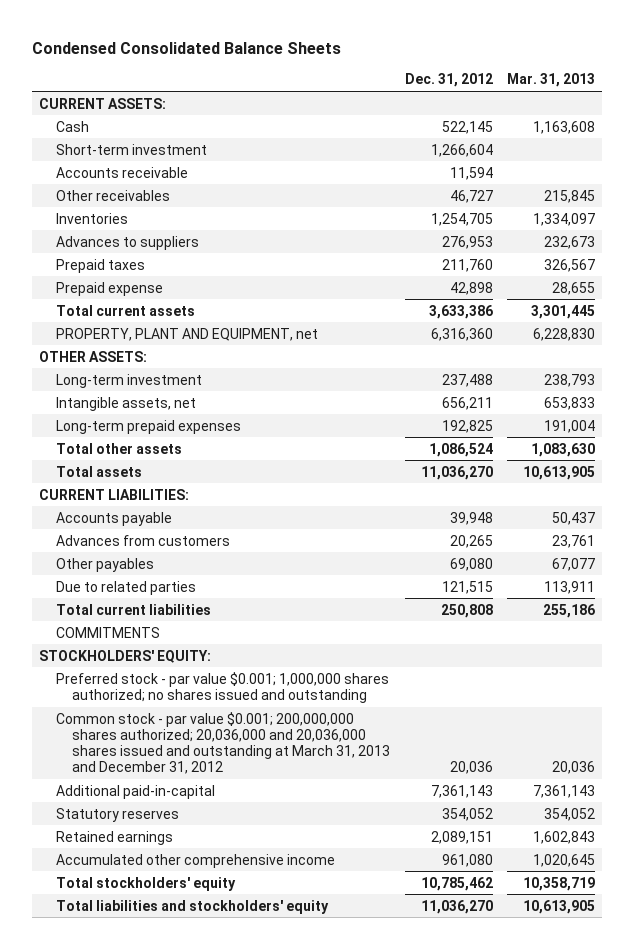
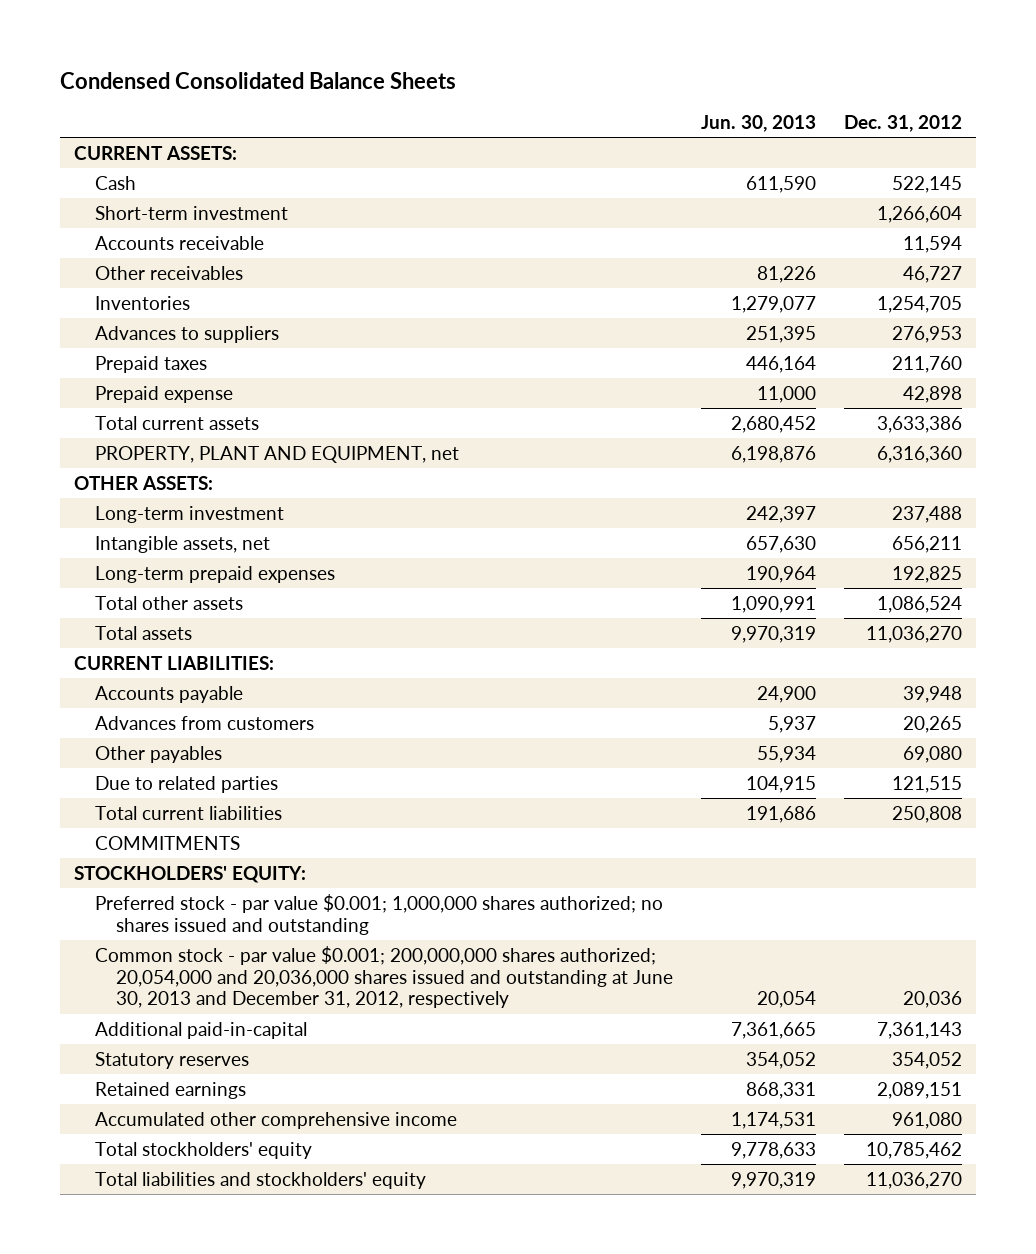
- | Dec. 31, 2012 | Mar. 31, 2013
+ | Jun. 30, 2013 | Dec. 31, 2012
- Common stock - par value $0.001; 200,000,000 shares authorized; 20,036,000 and 20,036,000 shares issued and outstanding at March 31, 2013 and December 31, 2012 | 20,036 | 20,036
+ Common stock - par value $0.001; 200,000,000 shares authorized; 20,054,000 and 20,036,000 shares issued and outstanding at June 30, 2013 and December 31, 2012, respectively | 20,054 | 20,036

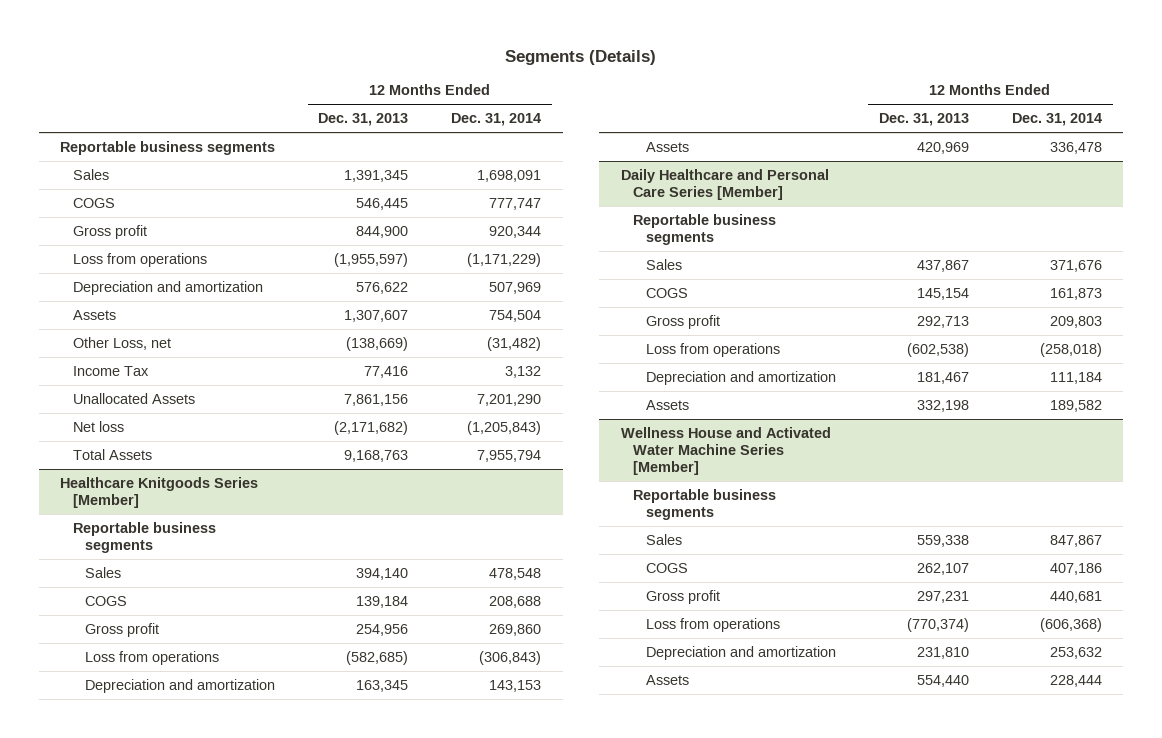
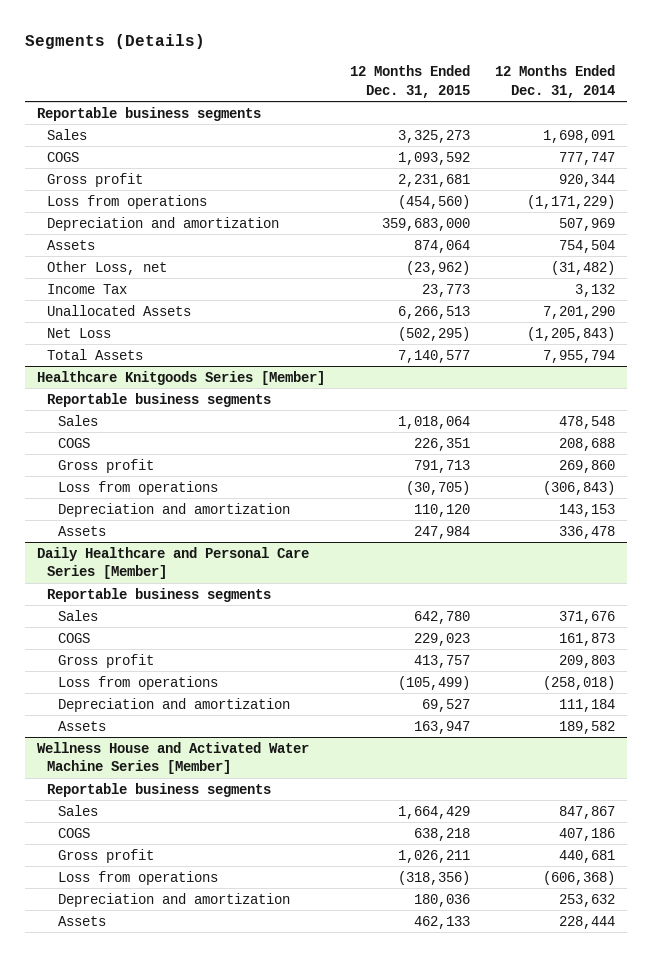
- | 12 Months Ended Dec. 31, 2013 | 12 Months Ended Dec. 31, 2014
+ | 12 Months Ended Dec. 31, 2015 | 12 Months Ended Dec. 31, 2014
- Net loss | (2,171,682) | (1,205,843)
+ Net Loss | (502,295) | (1,205,843)

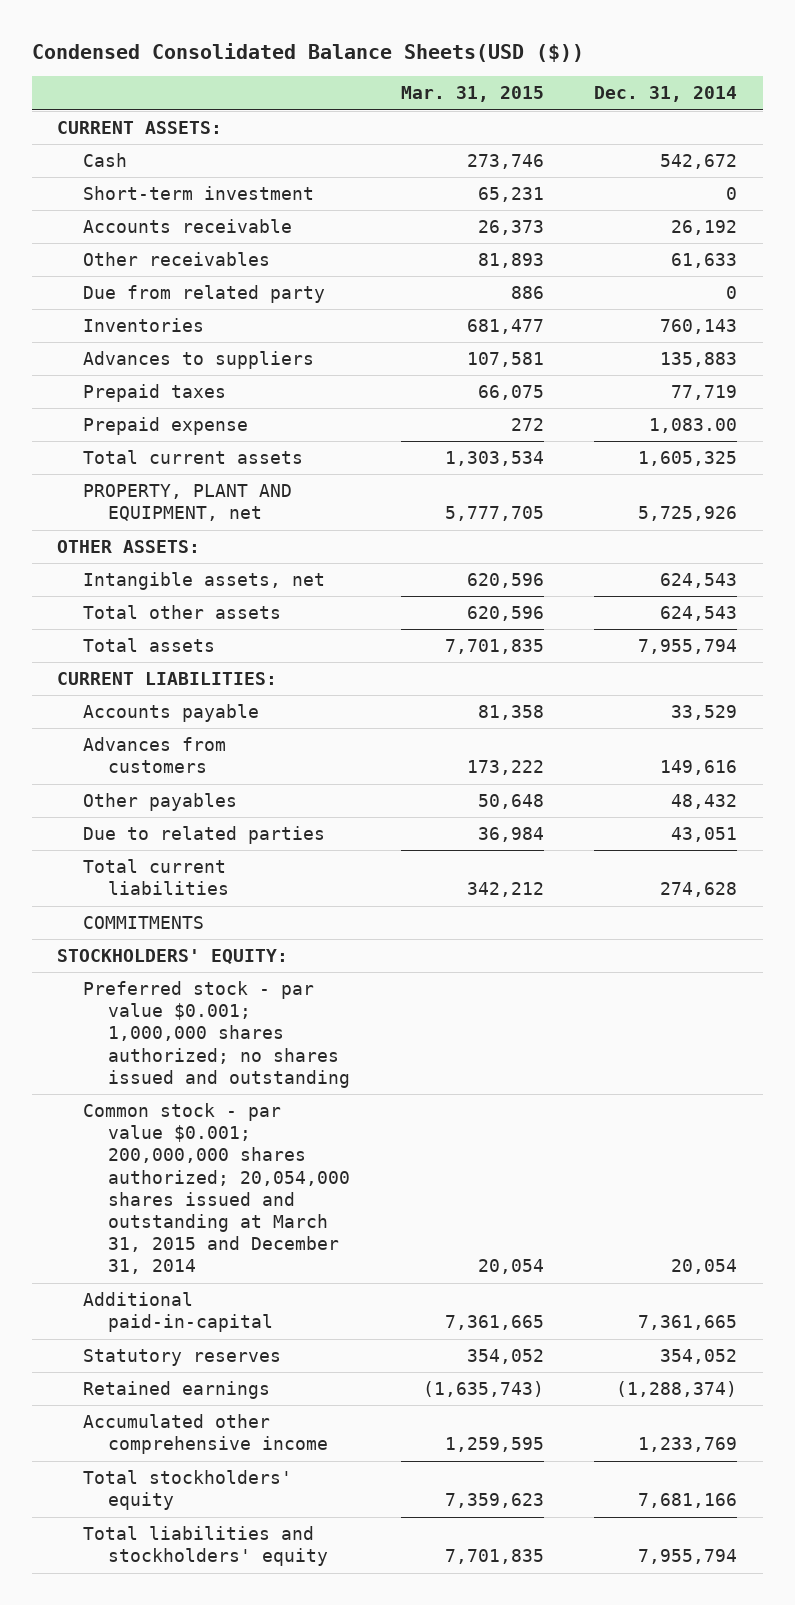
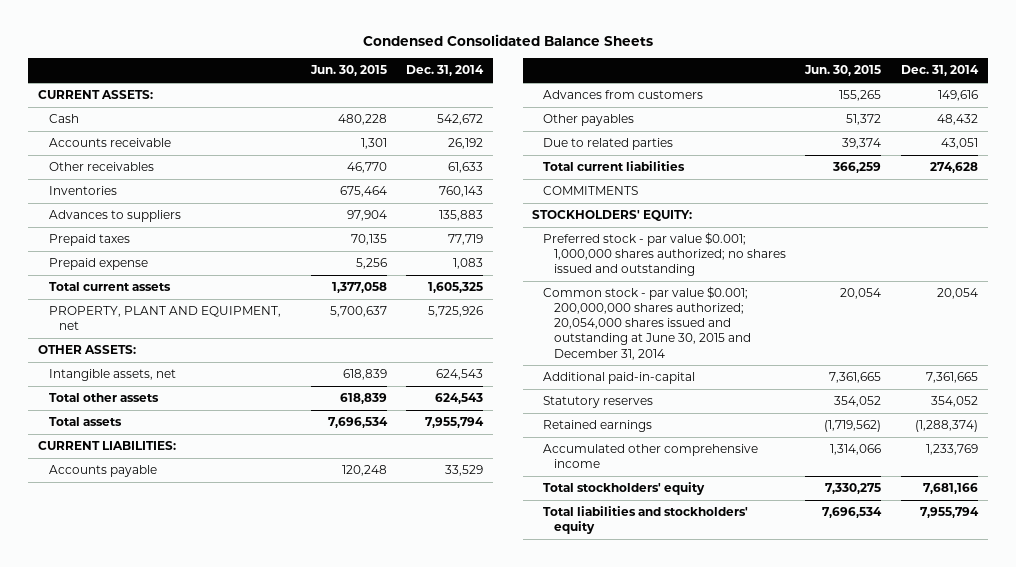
- Condensed Consolidated Balance Sheets(USD ($))
+ Condensed Consolidated Balance Sheets
- | Mar. 31, 2015 | Dec. 31, 2014
+ | Jun. 30, 2015 | Dec. 31, 2014
- Short-term investment | 65,231 | 0
- Due from related party | 886 | 0
- Prepaid expense | 272 | 1,083.00
+ Prepaid expense | 5,256 | 1,083
- Common stock - par value $0.001; 200,000,000 shares authorized; 20,054,000 shares issued and outstanding at March 31, 2015 and December 31, 2014 | 20,054 | 20,054
+ Common stock - par value $0.001; 200,000,000 shares authorized; 20,054,000 shares issued and outstanding at June 30, 2015 and December 31, 2014 | 20,054 | 20,054

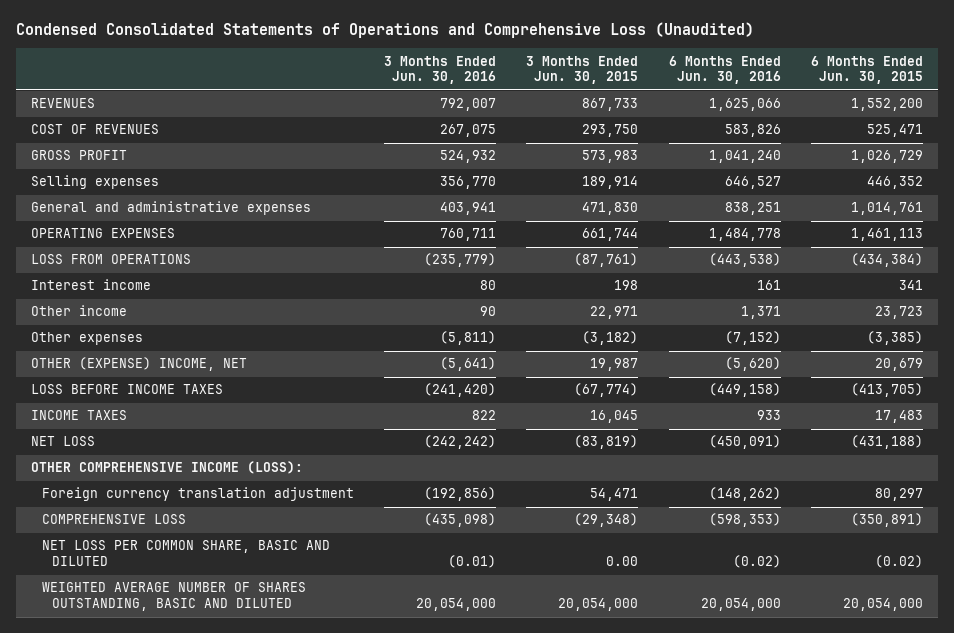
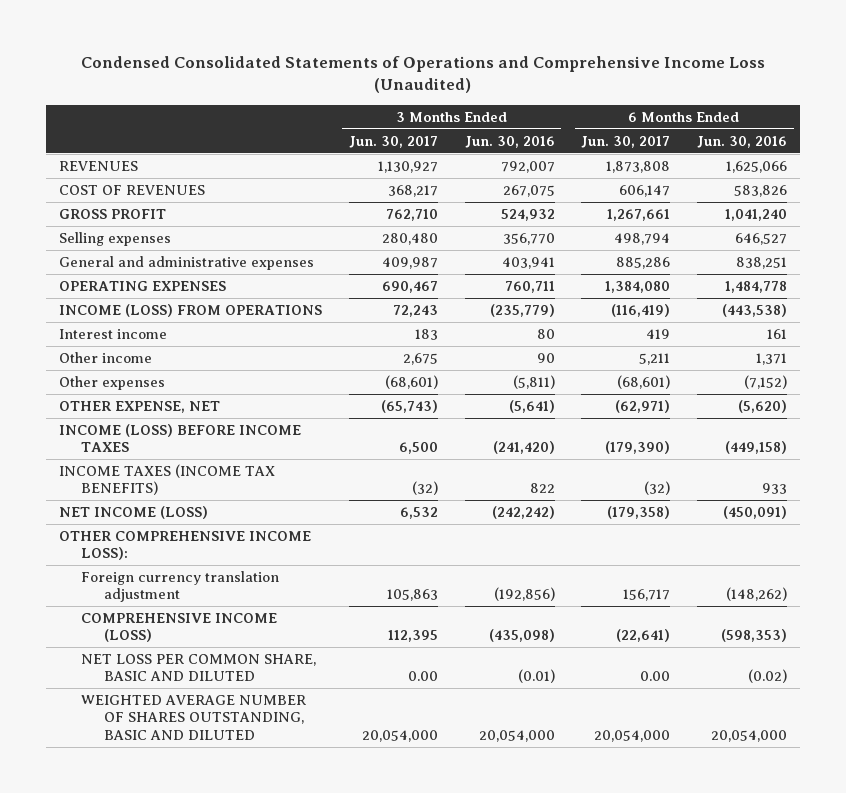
- Condensed Consolidated Statements of Operations and Comprehensive Loss (Unaudited)
+ Condensed Consolidated Statements of Operations and Comprehensive Income Loss (Unaudited)
- | 3 Months Ended Jun. 30, 2016 | 3 Months Ended Jun. 30, 2015 | 6 Months Ended Jun. 30, 2016 | 6 Months Ended Jun. 30, 2015
+ | 3 Months Ended Jun. 30, 2017 | 3 Months Ended Jun. 30, 2016 | 6 Months Ended Jun. 30, 2017 | 6 Months Ended Jun. 30, 2016
- LOSS FROM OPERATIONS | (235,779) | (87,761) | (443,538) | (434,384)
+ INCOME (LOSS) FROM OPERATIONS | 72,243 | (235,779) | (116,419) | (443,538)
- OTHER (EXPENSE) INCOME, NET | (5,641) | 19,987 | (5,620) | 20,679
- LOSS BEFORE INCOME TAXES | (241,420) | (67,774) | (449,158) | (413,705)
- INCOME TAXES | 822 | 16,045 | 933 | 17,483
- NET LOSS | (242,242) | (83,819) | (450,091) | (431,188)
- OTHER COMPREHENSIVE INCOME (LOSS):
+ OTHER EXPENSE, NET | (65,743) | (5,641) | (62,971) | (5,620)
+ INCOME (LOSS) BEFORE INCOME TAXES | 6,500 | (241,420) | (179,390) | (449,158)
+ INCOME TAXES (INCOME TAX BENEFITS) | (32) | 822 | (32) | 933
+ NET INCOME (LOSS) | 6,532 | (242,242) | (179,358) | (450,091)
+ OTHER COMPREHENSIVE INCOME LOSS):
- COMPREHENSIVE LOSS | (435,098) | (29,348) | (598,353) | (350,891)
+ COMPREHENSIVE INCOME (LOSS) | 112,395 | (435,098) | (22,641) | (598,353)

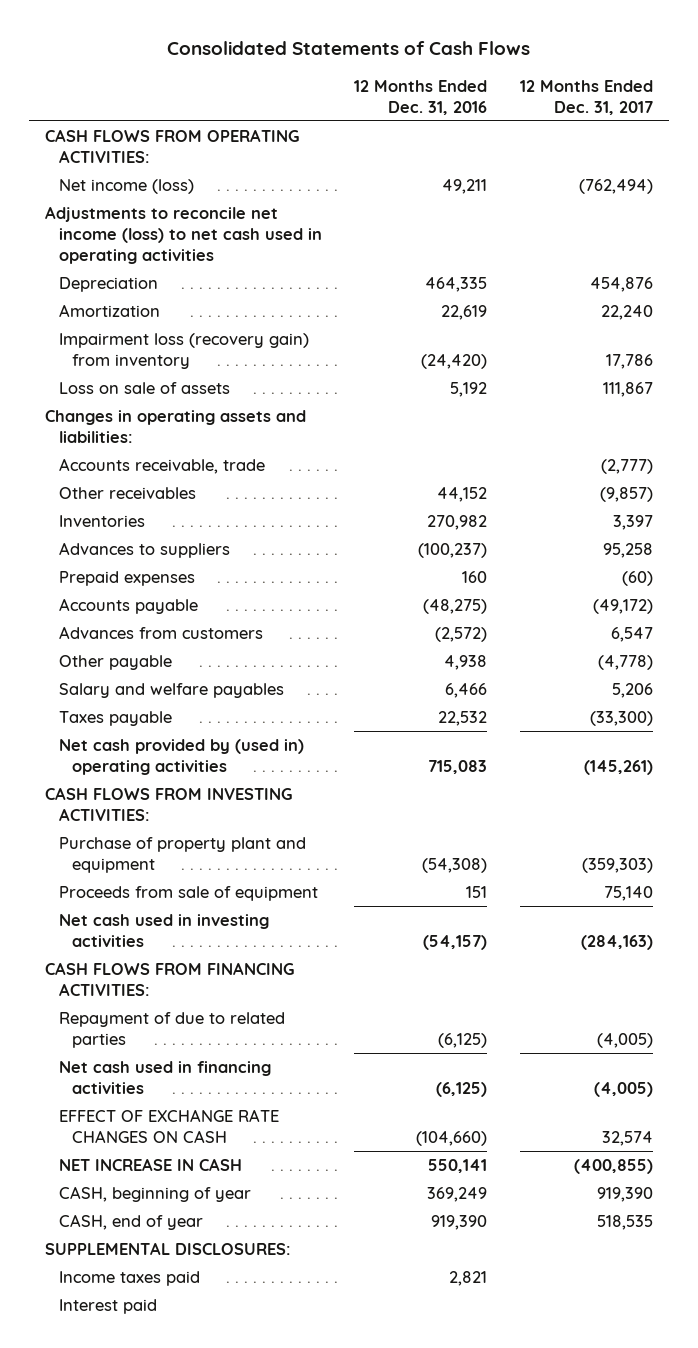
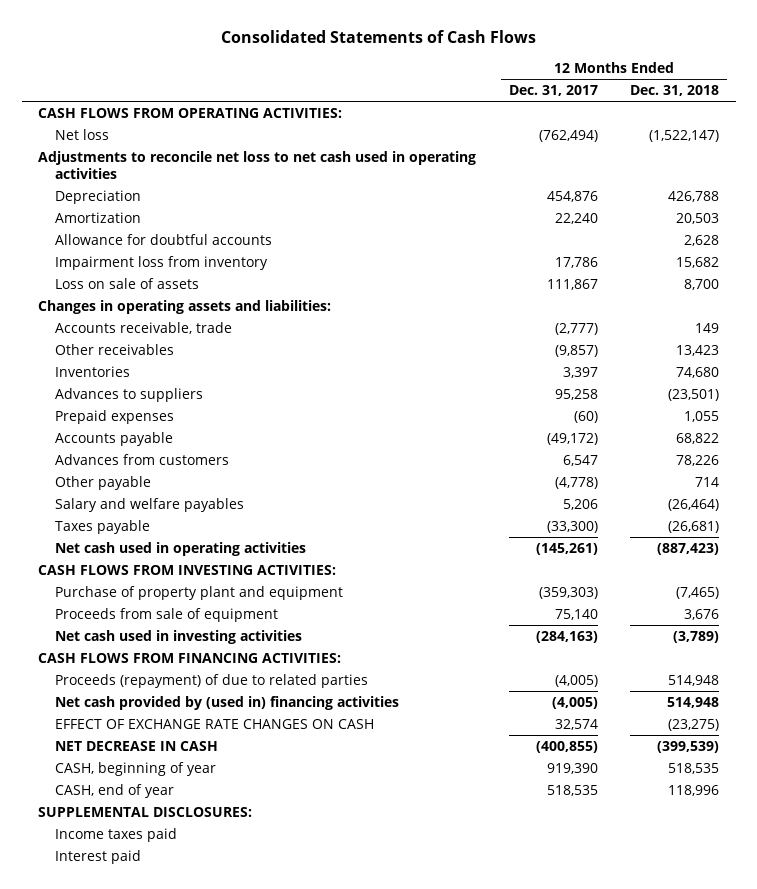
- | 12 Months Ended Dec. 31, 2016 | 12 Months Ended Dec. 31, 2017
+ | 12 Months Ended Dec. 31, 2017 | 12 Months Ended Dec. 31, 2018
- Net income (loss) | 49,211 | (762,494)
- Adjustments to reconcile net income (loss) to net cash used in operating activities
+ Net loss | (762,494) | (1,522,147)
+ Adjustments to reconcile net loss to net cash used in operating activities
- Impairment loss (recovery gain) from inventory | (24,420) | 17,786
+ Allowance for doubtful accounts | | 2,628
+ Impairment loss from inventory | 17,786 | 15,682
- Net cash provided by (used in) operating activities | 715,083 | (145,261)
+ Net cash used in operating activities | (145,261) | (887,423)
- Repayment of due to related parties | (6,125) | (4,005)
- Net cash used in financing activities | (6,125) | (4,005)
+ Proceeds (repayment) of due to related parties | (4,005) | 514,948
+ Net cash provided by (used in) financing activities | (4,005) | 514,948
- NET INCREASE IN CASH | 550,141 | (400,855)
+ NET DECREASE IN CASH | (400,855) | (399,539)

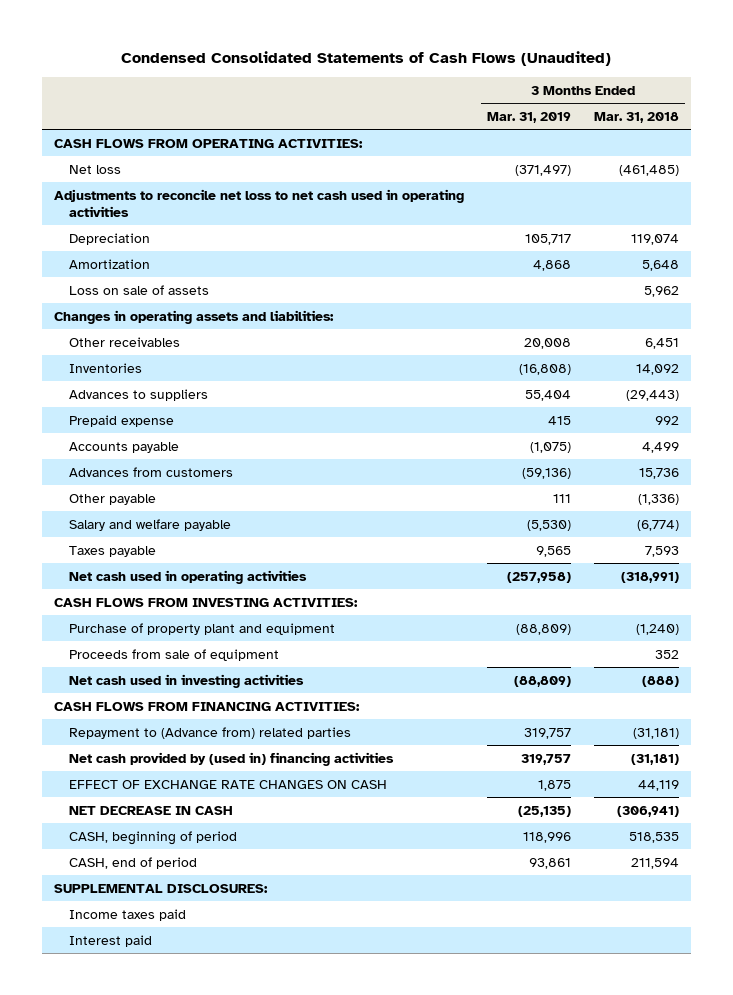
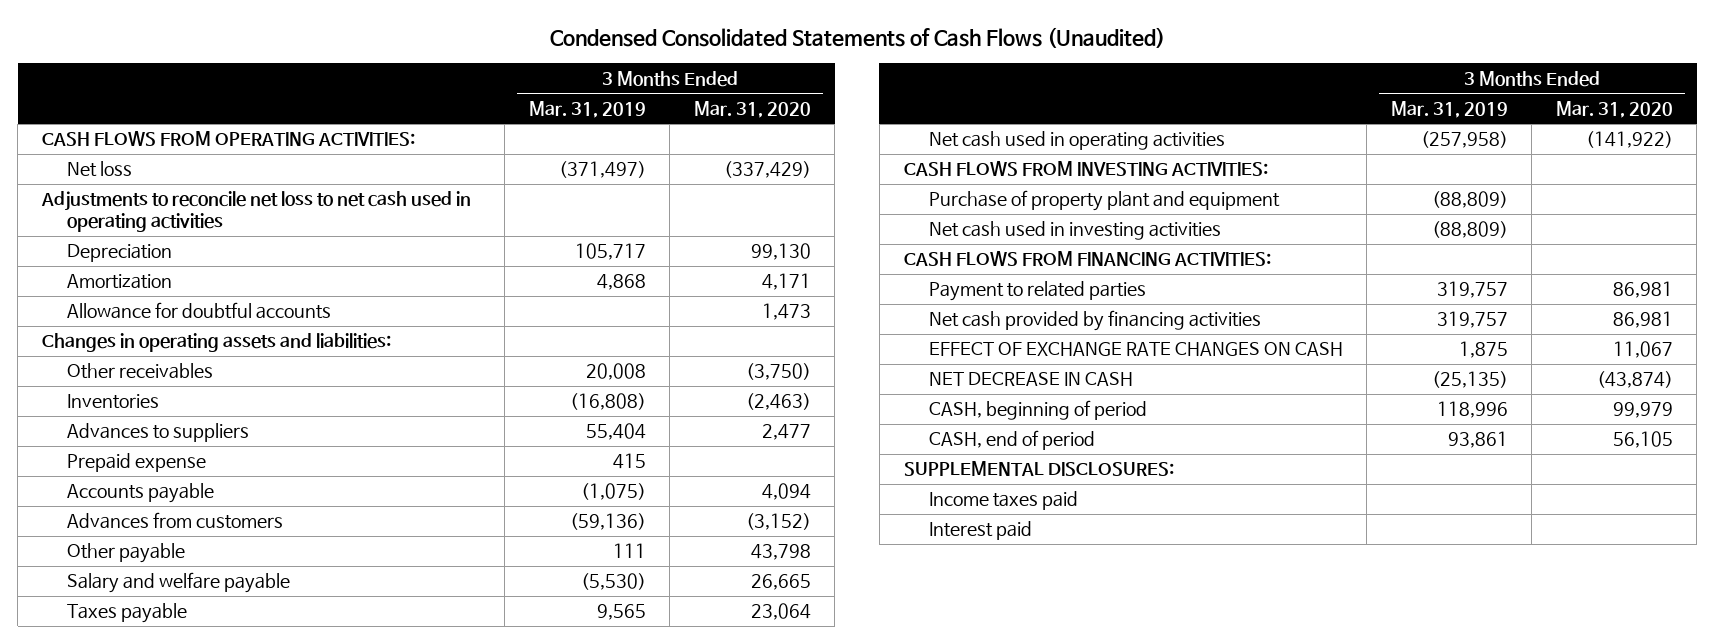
- | 3 Months Ended Mar. 31, 2019 | 3 Months Ended Mar. 31, 2018
+ | 3 Months Ended Mar. 31, 2019 | 3 Months Ended Mar. 31, 2020
- Loss on sale of assets | | 5,962
+ Allowance for doubtful accounts | | 1,473
- Proceeds from sale of equipment | | 352
- Repayment to (Advance from) related parties | 319,757 | (31,181)
- Net cash provided by (used in) financing activities | 319,757 | (31,181)
+ Payment to related parties | 319,757 | 86,981
+ Net cash provided by financing activities | 319,757 | 86,981

